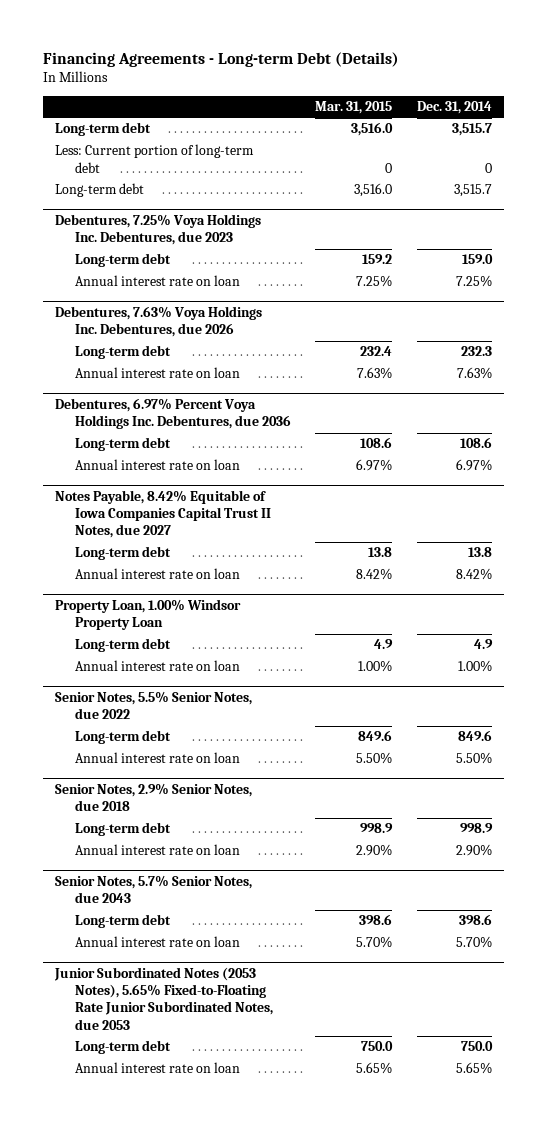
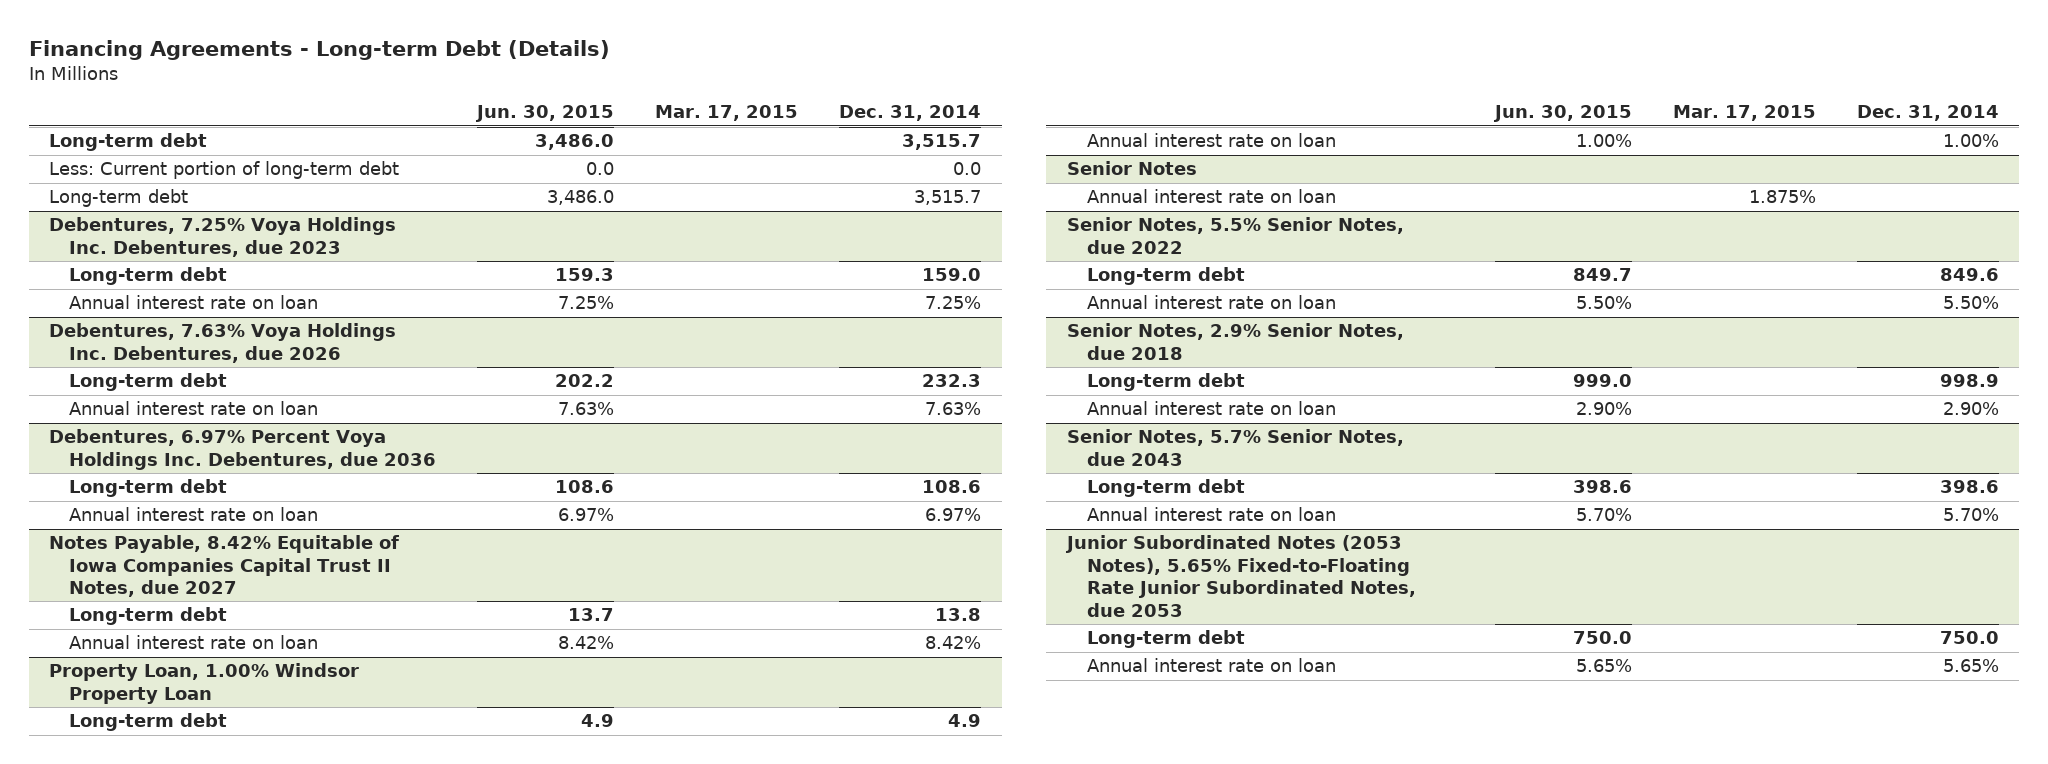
- | Mar. 31, 2015 | Dec. 31, 2014
+ | Jun. 30, 2015 | Mar. 17, 2015 | Dec. 31, 2014
- Less: Current portion of long-term debt | 0 | 0
+ Less: Current portion of long-term debt | 0.0 | | 0.0
+ Senior Notes
+ Annual interest rate on loan | | 1.875% |

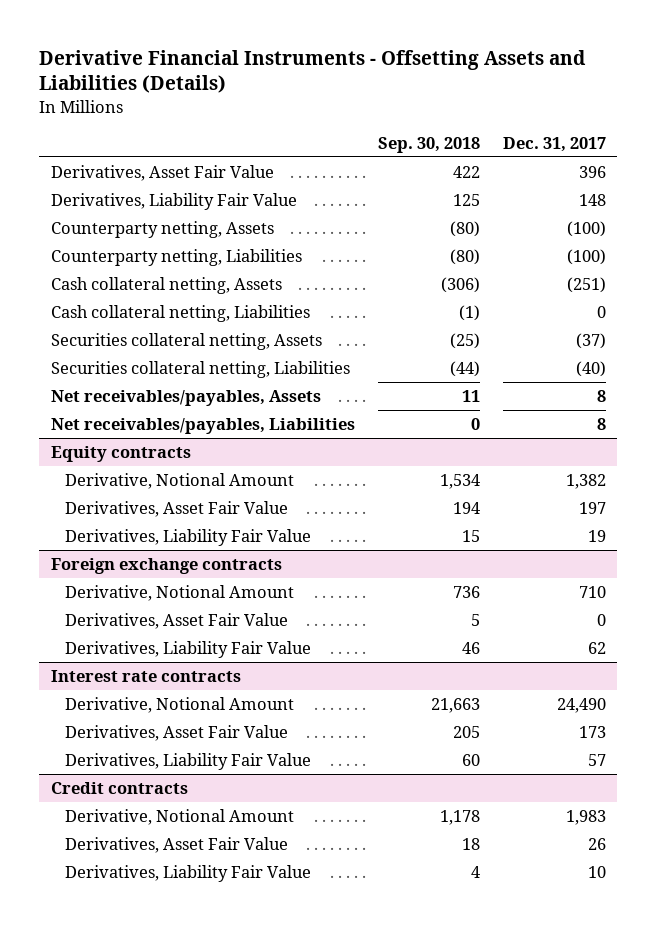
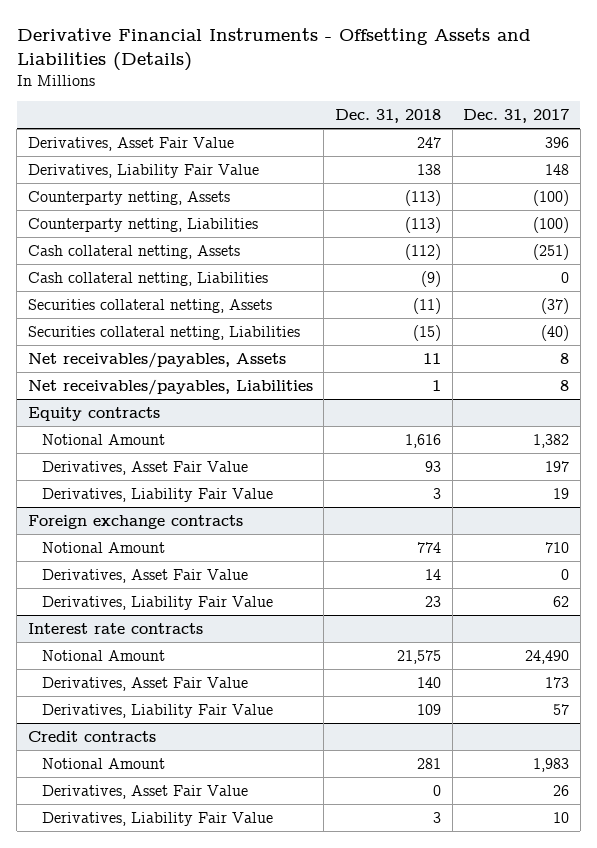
- | Sep. 30, 2018 | Dec. 31, 2017
+ | Dec. 31, 2018 | Dec. 31, 2017
@ Equity contracts
- Derivative, Notional Amount | 1,534 | 1,382
+ Notional Amount | 1,616 | 1,382
@ Foreign exchange contracts
- Derivative, Notional Amount | 736 | 710
+ Notional Amount | 774 | 710
@ Interest rate contracts
- Derivative, Notional Amount | 21,663 | 24,490
+ Notional Amount | 21,575 | 24,490
@ Credit contracts
- Derivative, Notional Amount | 1,178 | 1,983
+ Notional Amount | 281 | 1,983

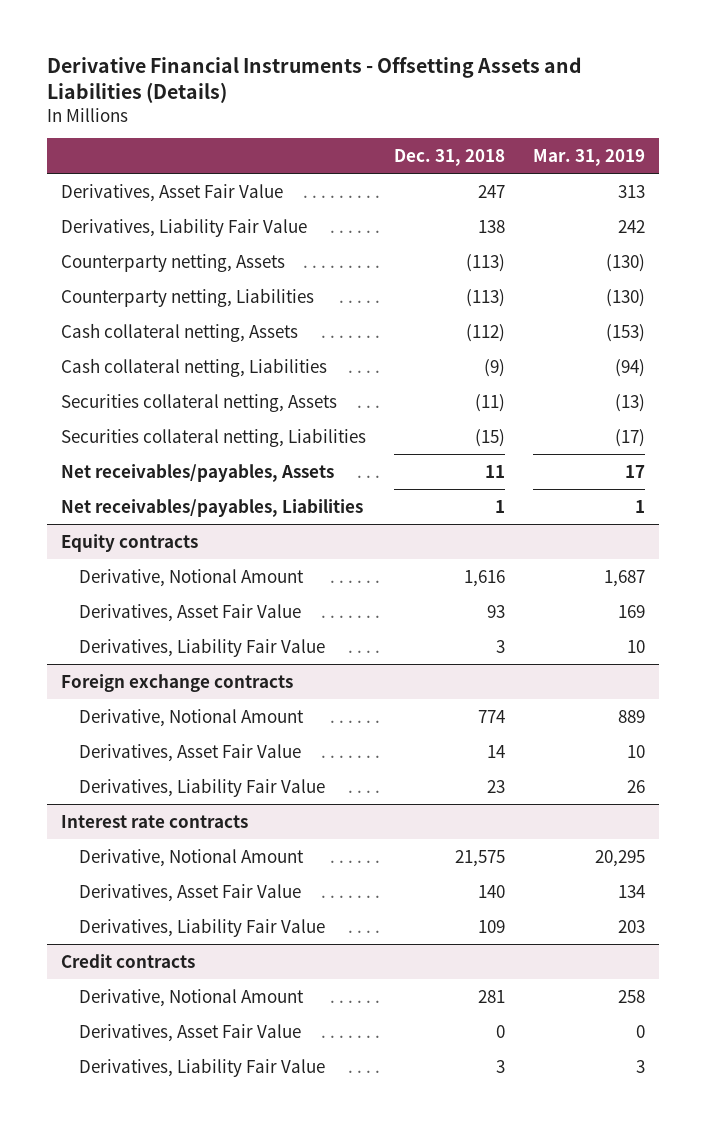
- | Dec. 31, 2018 | Dec. 31, 2017
+ | Dec. 31, 2018 | Mar. 31, 2019
@ Equity contracts
- Notional Amount | 1,616 | 1,382
+ Derivative, Notional Amount | 1,616 | 1,687
@ Foreign exchange contracts
- Notional Amount | 774 | 710
+ Derivative, Notional Amount | 774 | 889
@ Interest rate contracts
- Notional Amount | 21,575 | 24,490
+ Derivative, Notional Amount | 21,575 | 20,295
@ Credit contracts
- Notional Amount | 281 | 1,983
+ Derivative, Notional Amount | 281 | 258

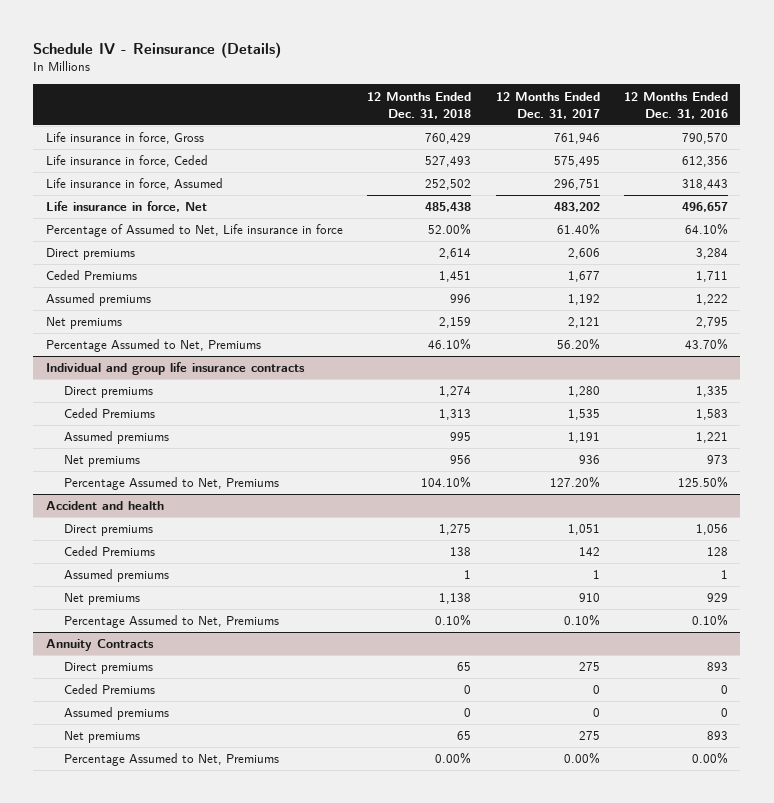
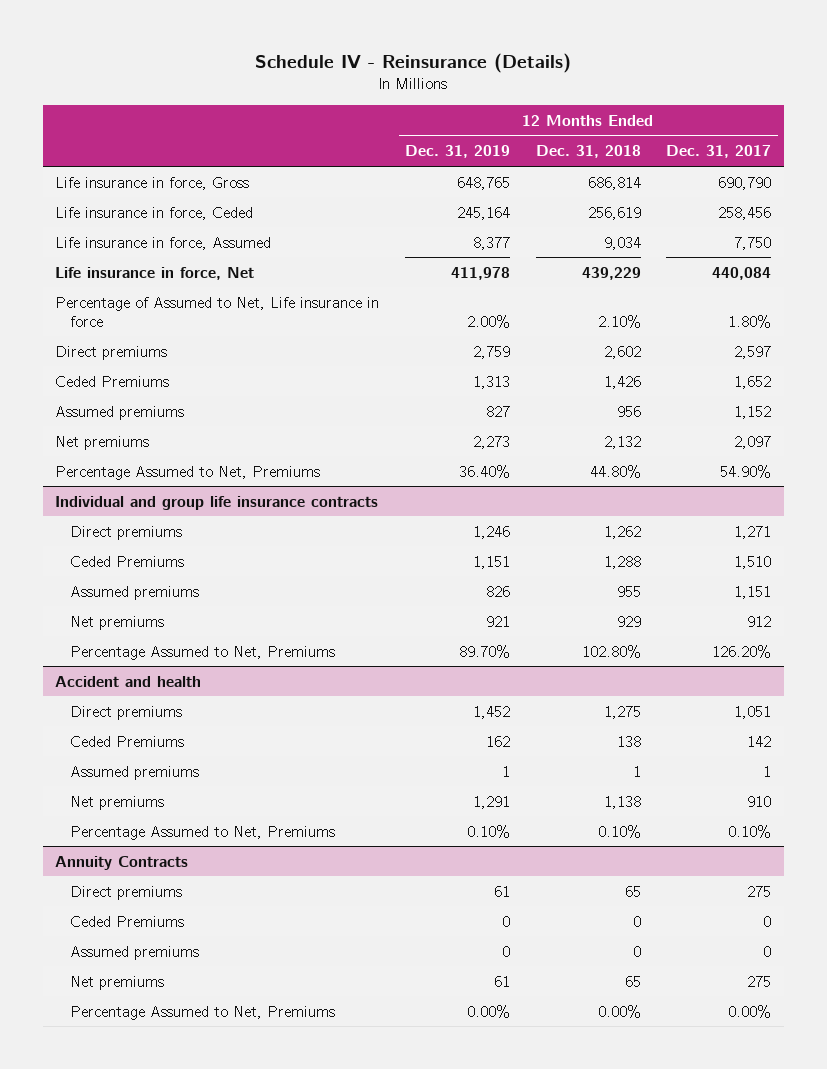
- | 12 Months Ended Dec. 31, 2018 | 12 Months Ended Dec. 31, 2017 | 12 Months Ended Dec. 31, 2016
+ | 12 Months Ended Dec. 31, 2019 | 12 Months Ended Dec. 31, 2018 | 12 Months Ended Dec. 31, 2017
- Life insurance in force, Gross | 760,429 | 761,946 | 790,570
- Life insurance in force, Ceded | 527,493 | 575,495 | 612,356
- Life insurance in force, Assumed | 252,502 | 296,751 | 318,443
- Life insurance in force, Net | 485,438 | 483,202 | 496,657
- Percentage of Assumed to Net, Life insurance in force | 52.00% | 61.40% | 64.10%
- Direct premiums | 2,614 | 2,606 | 3,284
- Ceded Premiums | 1,451 | 1,677 | 1,711
- Assumed premiums | 996 | 1,192 | 1,222
- Net premiums | 2,159 | 2,121 | 2,795
- Percentage Assumed to Net, Premiums | 46.10% | 56.20% | 43.70%
+ Life insurance in force, Gross | 648,765 | 686,814 | 690,790
+ Life insurance in force, Ceded | 245,164 | 256,619 | 258,456
+ Life insurance in force, Assumed | 8,377 | 9,034 | 7,750
+ Life insurance in force, Net | 411,978 | 439,229 | 440,084
+ Percentage of Assumed to Net, Life insurance in force | 2.00% | 2.10% | 1.80%
+ Direct premiums | 2,759 | 2,602 | 2,597
+ Ceded Premiums | 1,313 | 1,426 | 1,652
+ Assumed premiums | 827 | 956 | 1,152
+ Net premiums | 2,273 | 2,132 | 2,097
+ Percentage Assumed to Net, Premiums | 36.40% | 44.80% | 54.90%
@ Individual and group life insurance contracts
- Direct premiums | 1,274 | 1,280 | 1,335
- Ceded Premiums | 1,313 | 1,535 | 1,583
- Assumed premiums | 995 | 1,191 | 1,221
- Net premiums | 956 | 936 | 973
- Percentage Assumed to Net, Premiums | 104.10% | 127.20% | 125.50%
+ Direct premiums | 1,246 | 1,262 | 1,271
+ Ceded Premiums | 1,151 | 1,288 | 1,510
+ Assumed premiums | 826 | 955 | 1,151
+ Net premiums | 921 | 929 | 912
+ Percentage Assumed to Net, Premiums | 89.70% | 102.80% | 126.20%

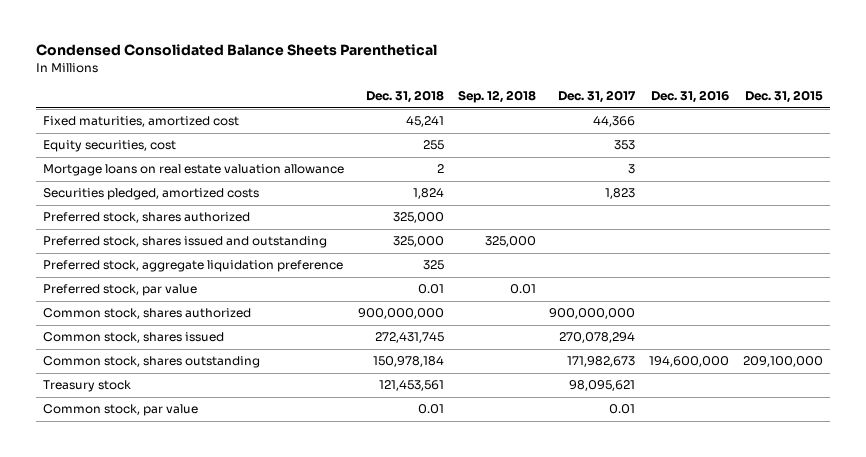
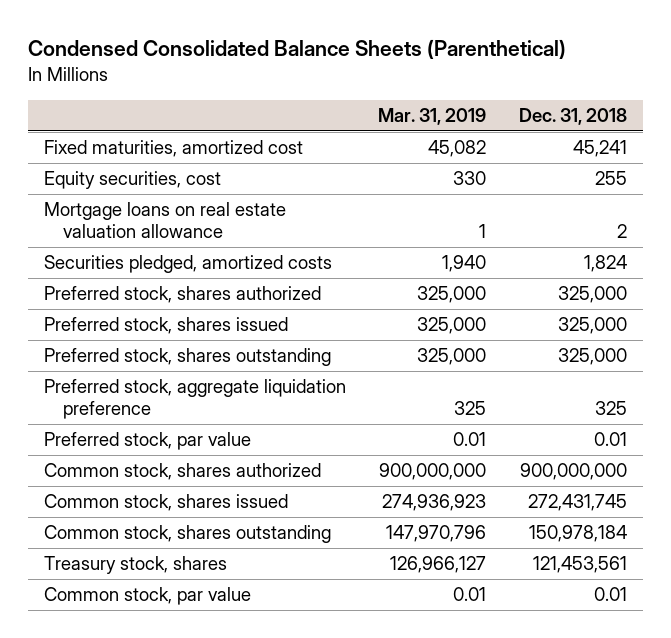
- Condensed Consolidated Balance Sheets Parenthetical
+ Condensed Consolidated Balance Sheets (Parenthetical)
- | Dec. 31, 2018 | Sep. 12, 2018 | Dec. 31, 2017 | Dec. 31, 2016 | Dec. 31, 2015
+ | Mar. 31, 2019 | Dec. 31, 2018
- Preferred stock, shares issued and outstanding | 325,000 | 325,000 | | |
+ Preferred stock, shares issued | 325,000 | 325,000
+ Preferred stock, shares outstanding | 325,000 | 325,000
- Treasury stock | 121,453,561 | | 98,095,621 | |
+ Treasury stock, shares | 126,966,127 | 121,453,561

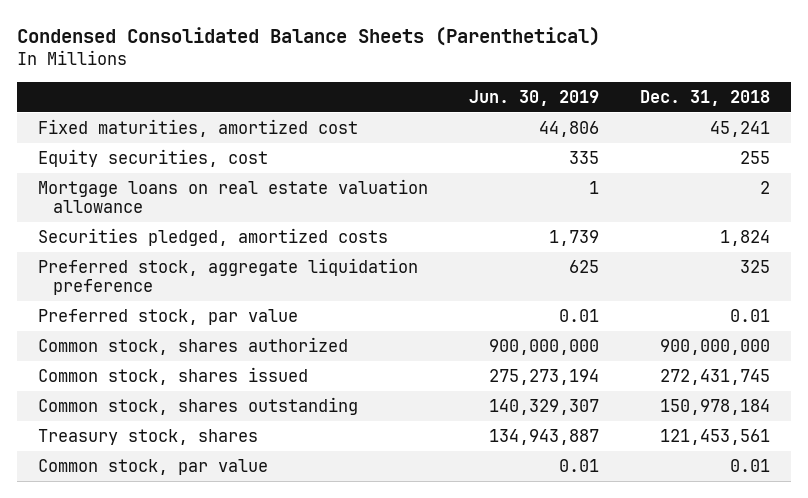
- | Mar. 31, 2019 | Dec. 31, 2018
+ | Jun. 30, 2019 | Dec. 31, 2018
- Preferred stock, shares authorized | 325,000 | 325,000
- Preferred stock, shares issued | 325,000 | 325,000
- Preferred stock, shares outstanding | 325,000 | 325,000

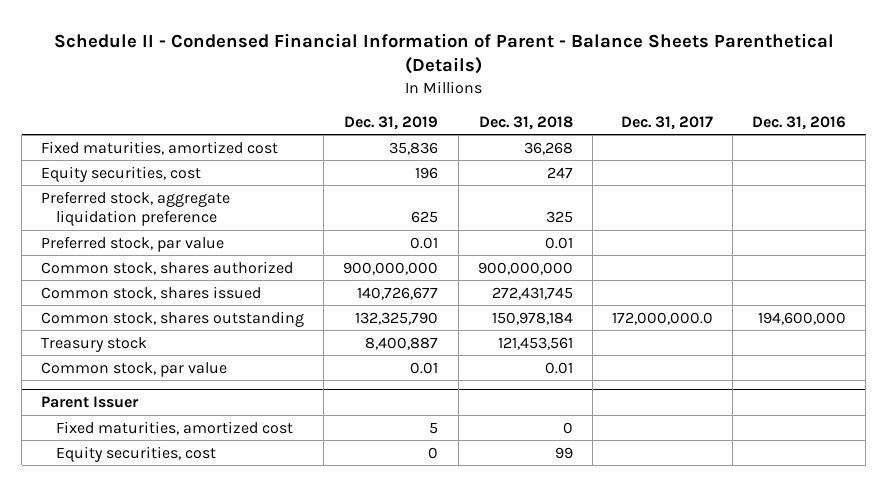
- Condensed Consolidated Balance Sheets (Parenthetical)
+ Schedule II - Condensed Financial Information of Parent - Balance Sheets Parenthetical (Details)
- | Jun. 30, 2019 | Dec. 31, 2018
+ | Dec. 31, 2019 | Dec. 31, 2018 | Dec. 31, 2017 | Dec. 31, 2016
- Fixed maturities, amortized cost | 44,806 | 45,241
- Equity securities, cost | 335 | 255
- Mortgage loans on real estate valuation allowance | 1 | 2
- Securities pledged, amortized costs | 1,739 | 1,824
+ Fixed maturities, amortized cost | 35,836 | 36,268 | |
+ Equity securities, cost | 196 | 247 | |
- Treasury stock, shares | 134,943,887 | 121,453,561
+ Treasury stock | 8,400,887 | 121,453,561 | |
+ Parent Issuer
+ Fixed maturities, amortized cost | 5 | 0 | |
+ Equity securities, cost | 0 | 99 | |

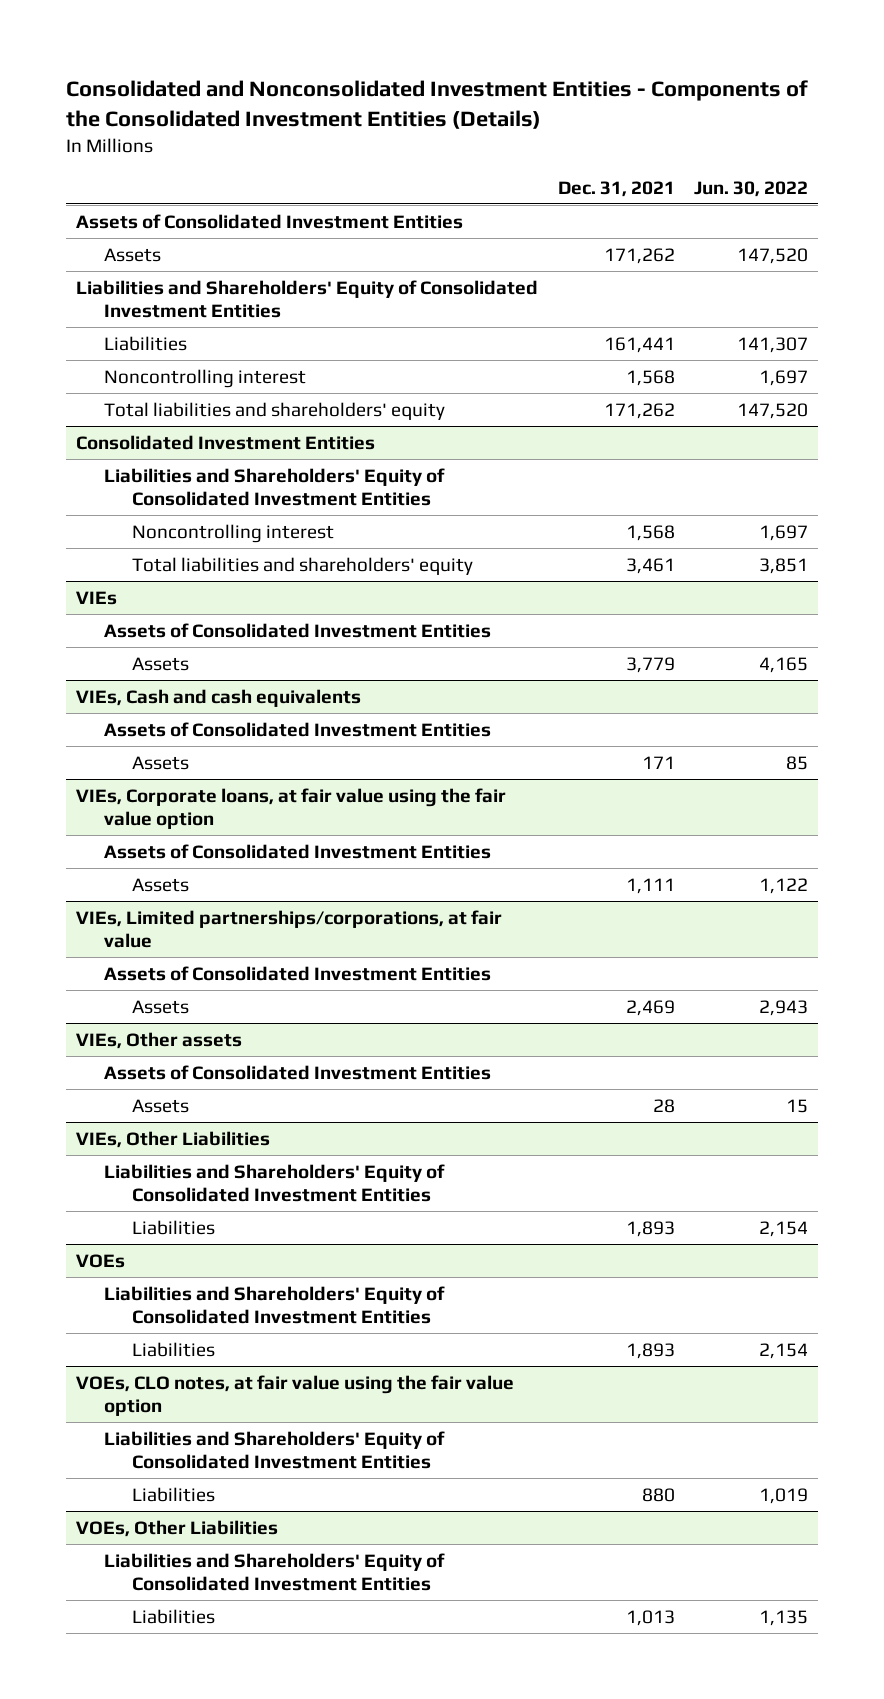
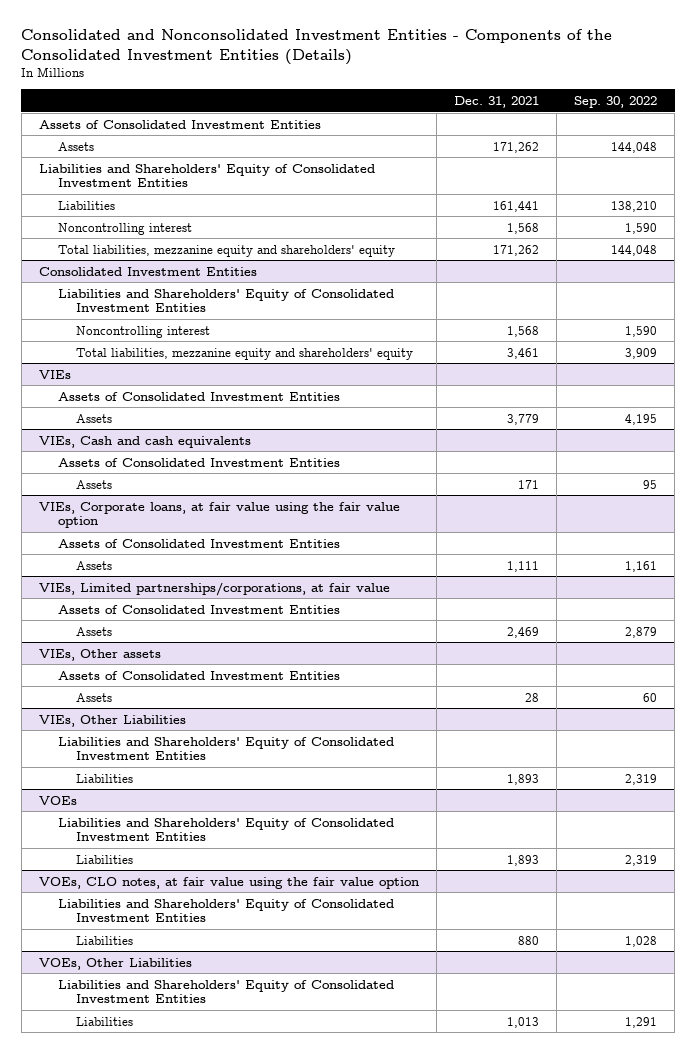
- | Dec. 31, 2021 | Jun. 30, 2022
+ | Dec. 31, 2021 | Sep. 30, 2022
- Total liabilities and shareholders' equity | 171,262 | 147,520
+ Total liabilities, mezzanine equity and shareholders' equity | 171,262 | 144,048
@ Consolidated Investment Entities
- Total liabilities and shareholders' equity | 3,461 | 3,851
+ Total liabilities, mezzanine equity and shareholders' equity | 3,461 | 3,909

